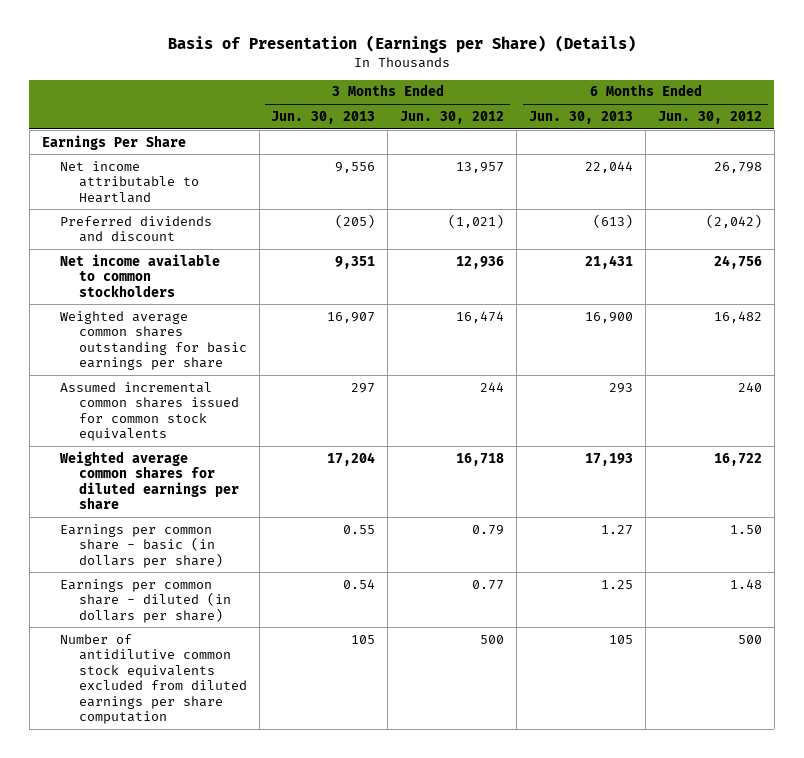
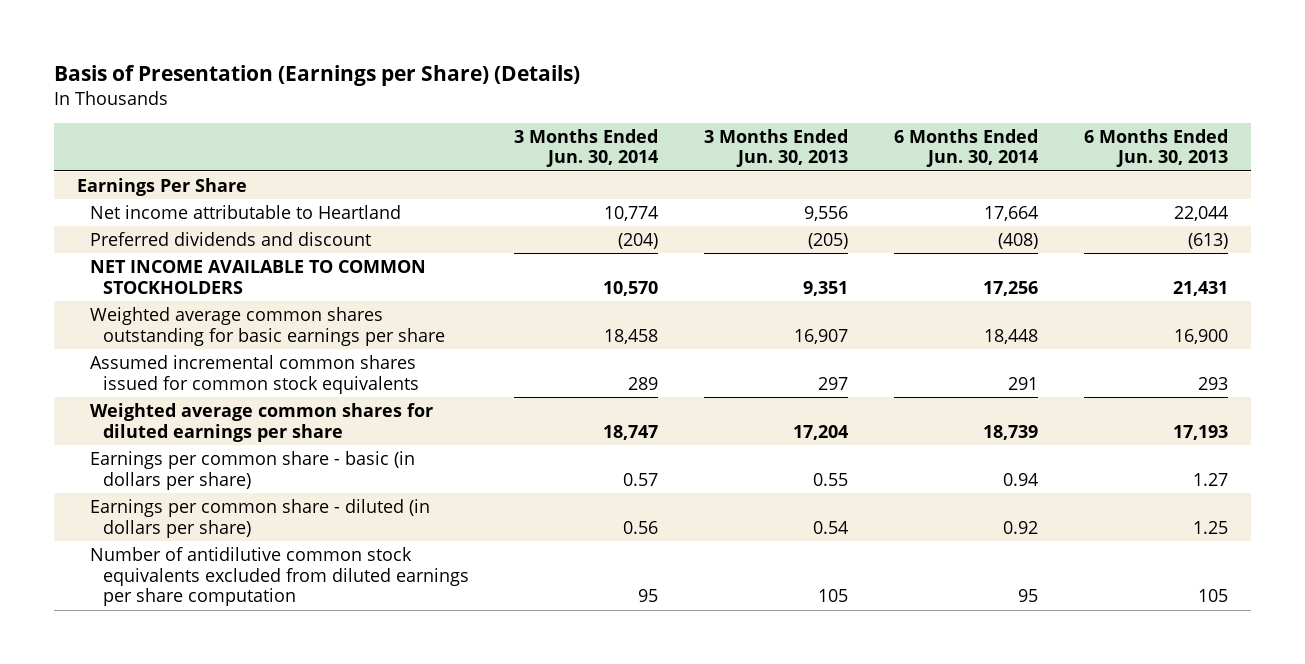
- | 3 Months Ended Jun. 30, 2013 | 3 Months Ended Jun. 30, 2012 | 6 Months Ended Jun. 30, 2013 | 6 Months Ended Jun. 30, 2012
+ | 3 Months Ended Jun. 30, 2014 | 3 Months Ended Jun. 30, 2013 | 6 Months Ended Jun. 30, 2014 | 6 Months Ended Jun. 30, 2013
- Net income available to common stockholders | 9,351 | 12,936 | 21,431 | 24,756
+ NET INCOME AVAILABLE TO COMMON STOCKHOLDERS | 10,570 | 9,351 | 17,256 | 21,431

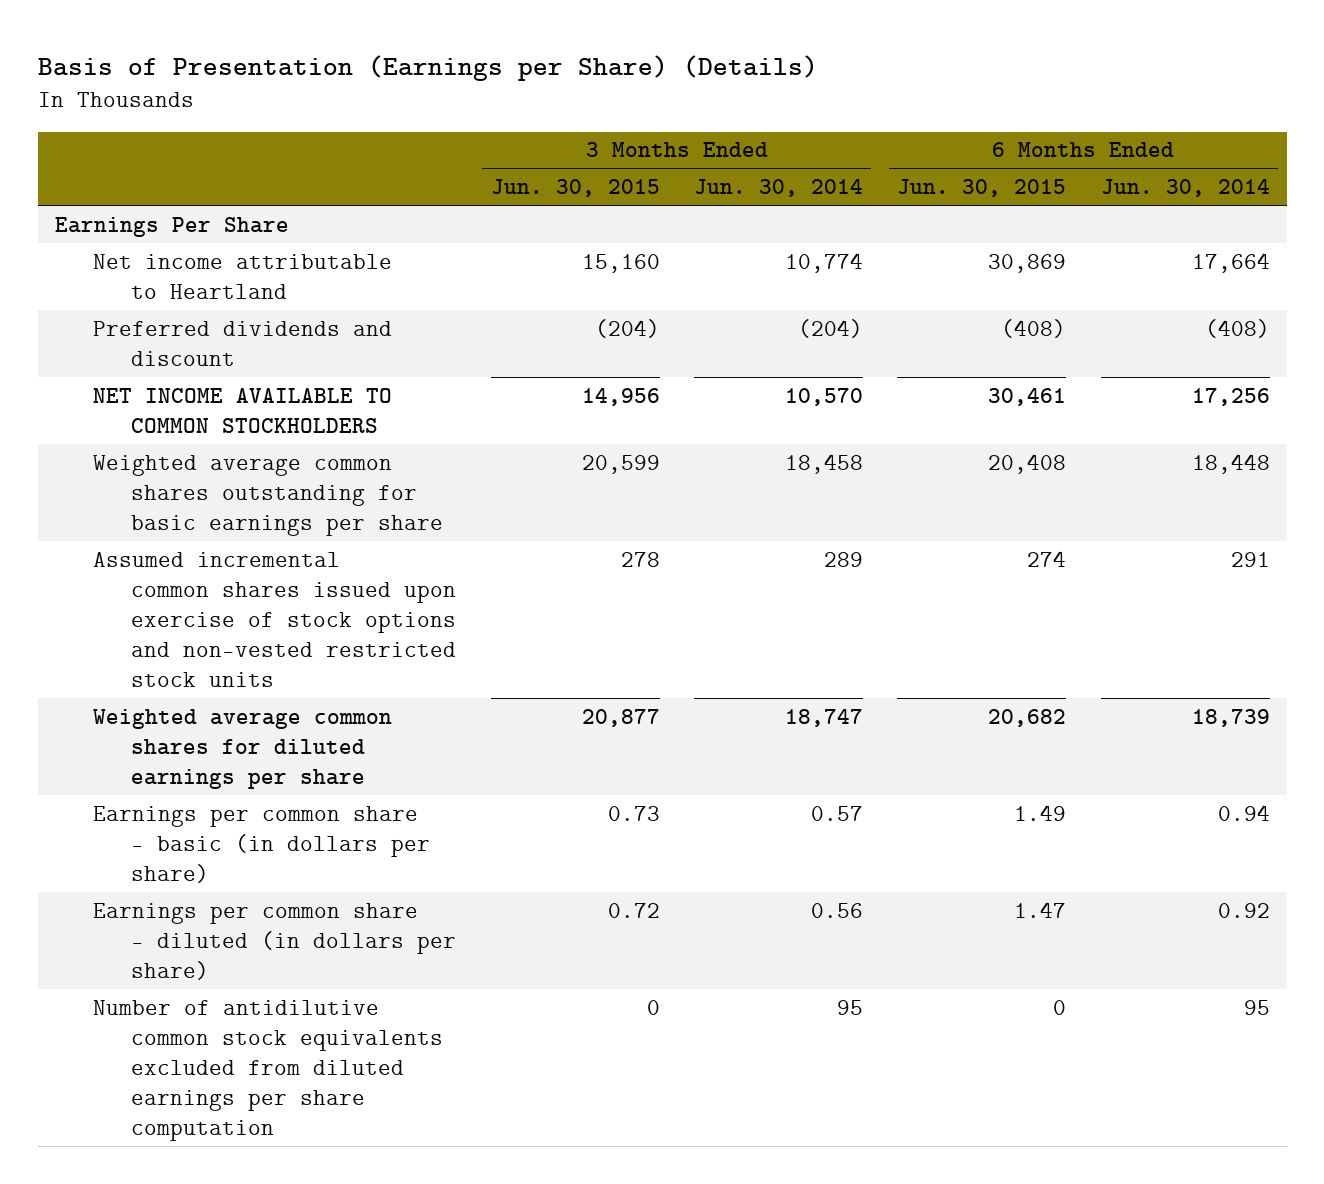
- | 3 Months Ended Jun. 30, 2014 | 3 Months Ended Jun. 30, 2013 | 6 Months Ended Jun. 30, 2014 | 6 Months Ended Jun. 30, 2013
+ | 3 Months Ended Jun. 30, 2015 | 3 Months Ended Jun. 30, 2014 | 6 Months Ended Jun. 30, 2015 | 6 Months Ended Jun. 30, 2014
- Assumed incremental common shares issued for common stock equivalents | 289 | 297 | 291 | 293
+ Assumed incremental common shares issued upon exercise of stock options and non-vested restricted stock units | 278 | 289 | 274 | 291

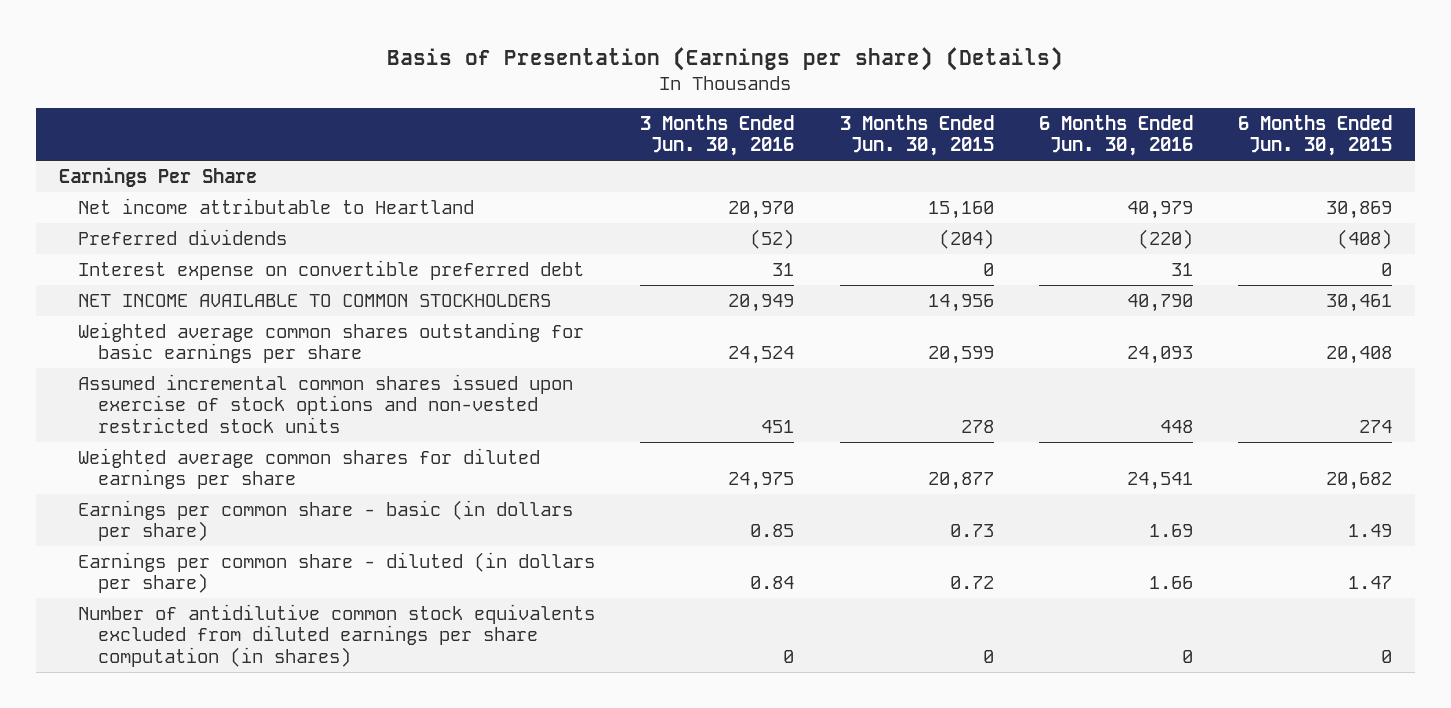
- Basis of Presentation (Earnings per Share) (Details)
+ Basis of Presentation (Earnings per share) (Details)
- | 3 Months Ended Jun. 30, 2015 | 3 Months Ended Jun. 30, 2014 | 6 Months Ended Jun. 30, 2015 | 6 Months Ended Jun. 30, 2014
+ | 3 Months Ended Jun. 30, 2016 | 3 Months Ended Jun. 30, 2015 | 6 Months Ended Jun. 30, 2016 | 6 Months Ended Jun. 30, 2015
- Preferred dividends and discount | (204) | (204) | (408) | (408)
+ Preferred dividends | (52) | (204) | (220) | (408)
+ Interest expense on convertible preferred debt | 31 | 0 | 31 | 0
- Number of antidilutive common stock equivalents excluded from diluted earnings per share computation | 0 | 95 | 0 | 95
+ Number of antidilutive common stock equivalents excluded from diluted earnings per share computation (in shares) | 0 | 0 | 0 | 0

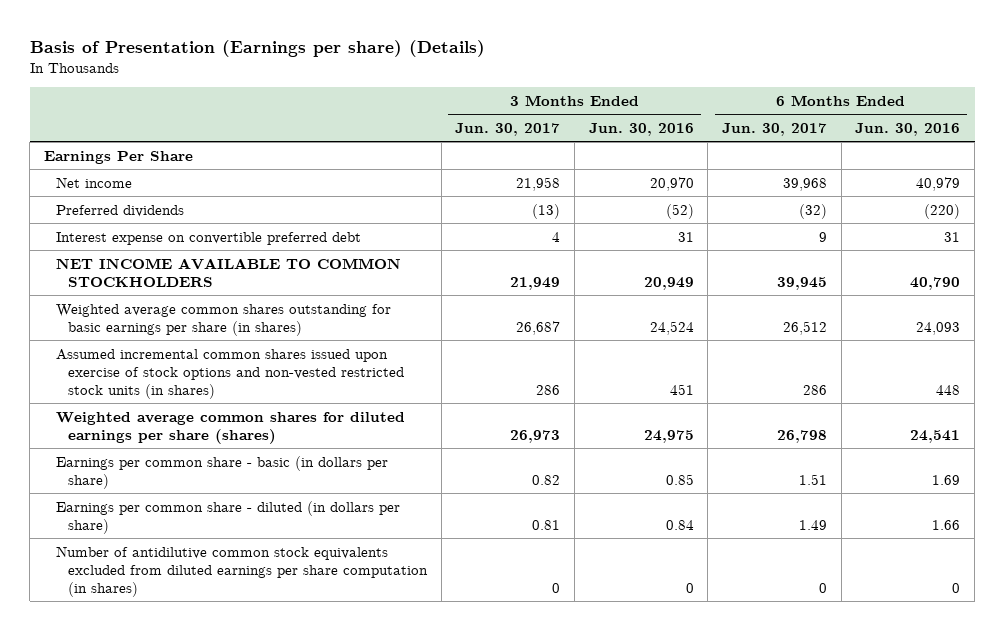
- | 3 Months Ended Jun. 30, 2016 | 3 Months Ended Jun. 30, 2015 | 6 Months Ended Jun. 30, 2016 | 6 Months Ended Jun. 30, 2015
+ | 3 Months Ended Jun. 30, 2017 | 3 Months Ended Jun. 30, 2016 | 6 Months Ended Jun. 30, 2017 | 6 Months Ended Jun. 30, 2016
- Net income attributable to Heartland | 20,970 | 15,160 | 40,979 | 30,869
+ Net income | 21,958 | 20,970 | 39,968 | 40,979
- Weighted average common shares outstanding for basic earnings per share | 24,524 | 20,599 | 24,093 | 20,408
- Assumed incremental common shares issued upon exercise of stock options and non-vested restricted stock units | 451 | 278 | 448 | 274
- Weighted average common shares for diluted earnings per share | 24,975 | 20,877 | 24,541 | 20,682
+ Weighted average common shares outstanding for basic earnings per share (in shares) | 26,687 | 24,524 | 26,512 | 24,093
+ Assumed incremental common shares issued upon exercise of stock options and non-vested restricted stock units (in shares) | 286 | 451 | 286 | 448
+ Weighted average common shares for diluted earnings per share (shares) | 26,973 | 24,975 | 26,798 | 24,541

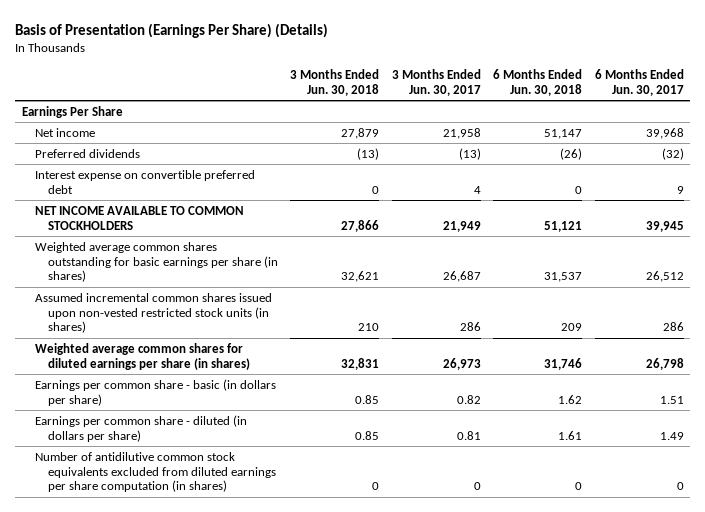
- Basis of Presentation (Earnings per share) (Details)
+ Basis of Presentation (Earnings Per Share) (Details)
- | 3 Months Ended Jun. 30, 2017 | 3 Months Ended Jun. 30, 2016 | 6 Months Ended Jun. 30, 2017 | 6 Months Ended Jun. 30, 2016
+ | 3 Months Ended Jun. 30, 2018 | 3 Months Ended Jun. 30, 2017 | 6 Months Ended Jun. 30, 2018 | 6 Months Ended Jun. 30, 2017
- Assumed incremental common shares issued upon exercise of stock options and non-vested restricted stock units (in shares) | 286 | 451 | 286 | 448
- Weighted average common shares for diluted earnings per share (shares) | 26,973 | 24,975 | 26,798 | 24,541
+ Assumed incremental common shares issued upon non-vested restricted stock units (in shares) | 210 | 286 | 209 | 286
+ Weighted average common shares for diluted earnings per share (in shares) | 32,831 | 26,973 | 31,746 | 26,798

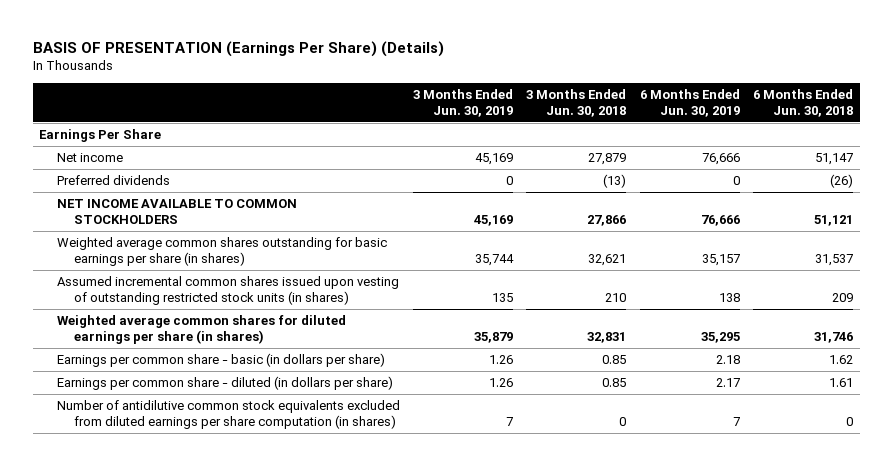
- Basis of Presentation (Earnings Per Share) (Details)
+ BASIS OF PRESENTATION (Earnings Per Share) (Details)
- | 3 Months Ended Jun. 30, 2018 | 3 Months Ended Jun. 30, 2017 | 6 Months Ended Jun. 30, 2018 | 6 Months Ended Jun. 30, 2017
+ | 3 Months Ended Jun. 30, 2019 | 3 Months Ended Jun. 30, 2018 | 6 Months Ended Jun. 30, 2019 | 6 Months Ended Jun. 30, 2018
- Interest expense on convertible preferred debt | 0 | 4 | 0 | 9
- Assumed incremental common shares issued upon non-vested restricted stock units (in shares) | 210 | 286 | 209 | 286
+ Assumed incremental common shares issued upon vesting of outstanding restricted stock units (in shares) | 135 | 210 | 138 | 209

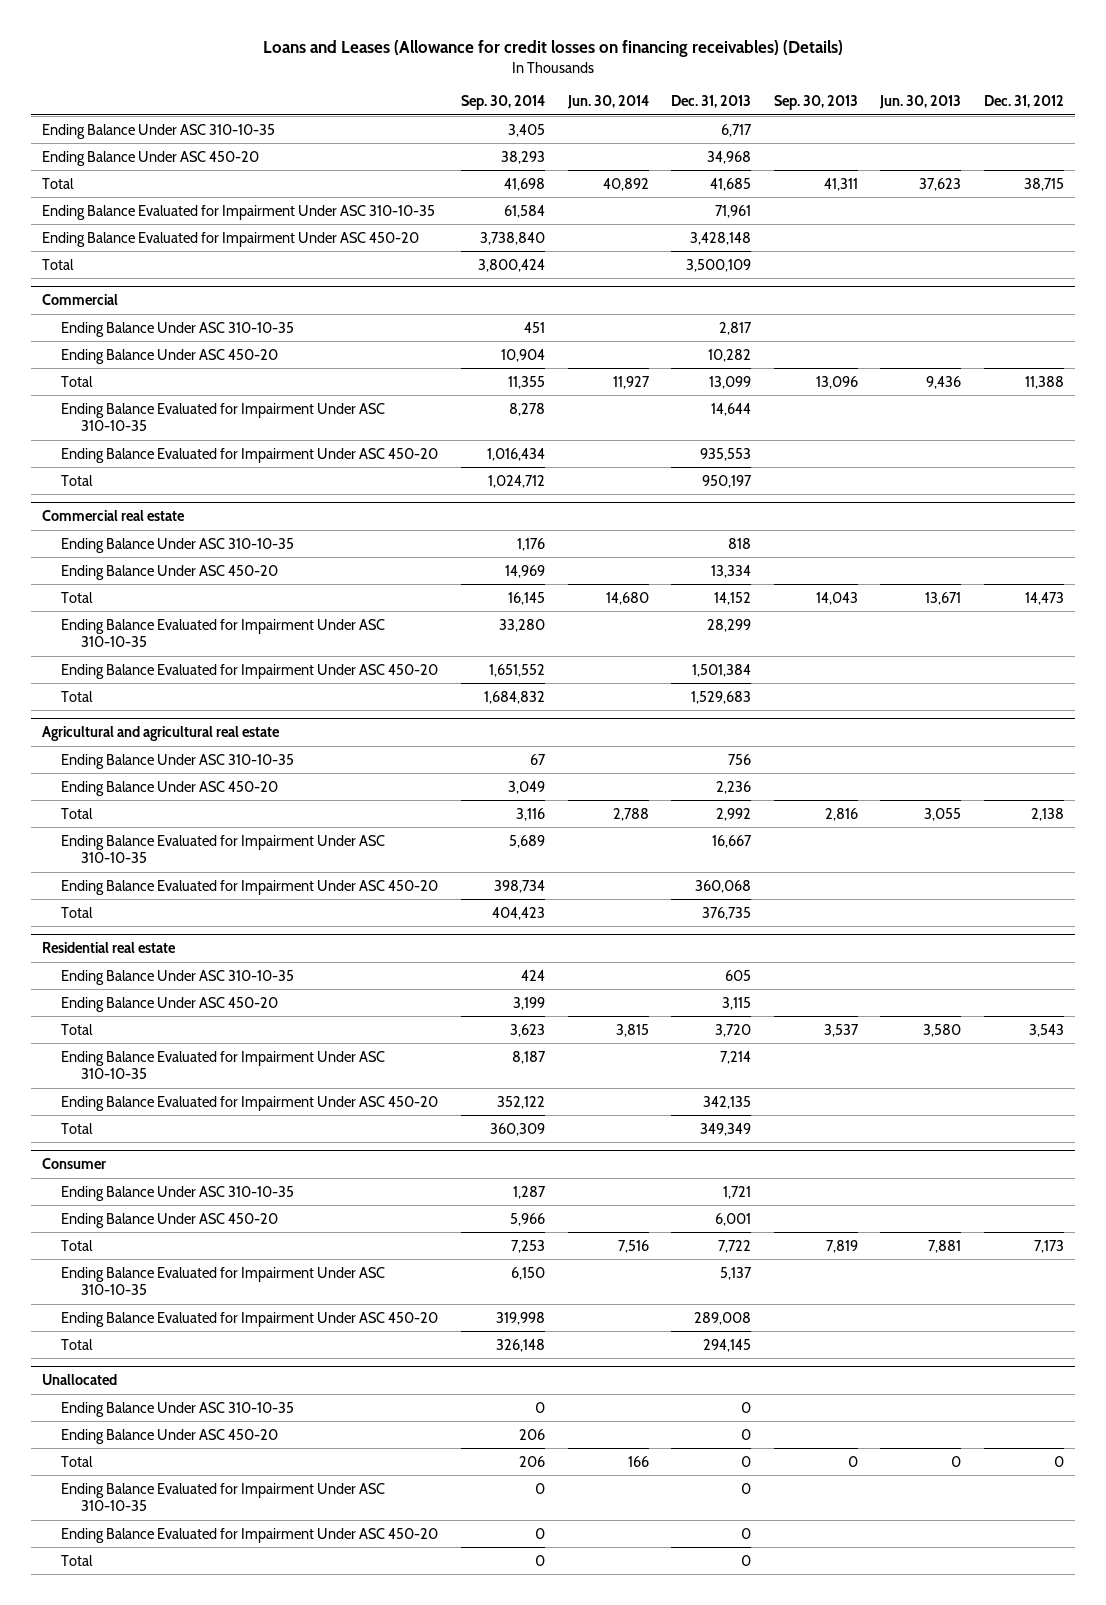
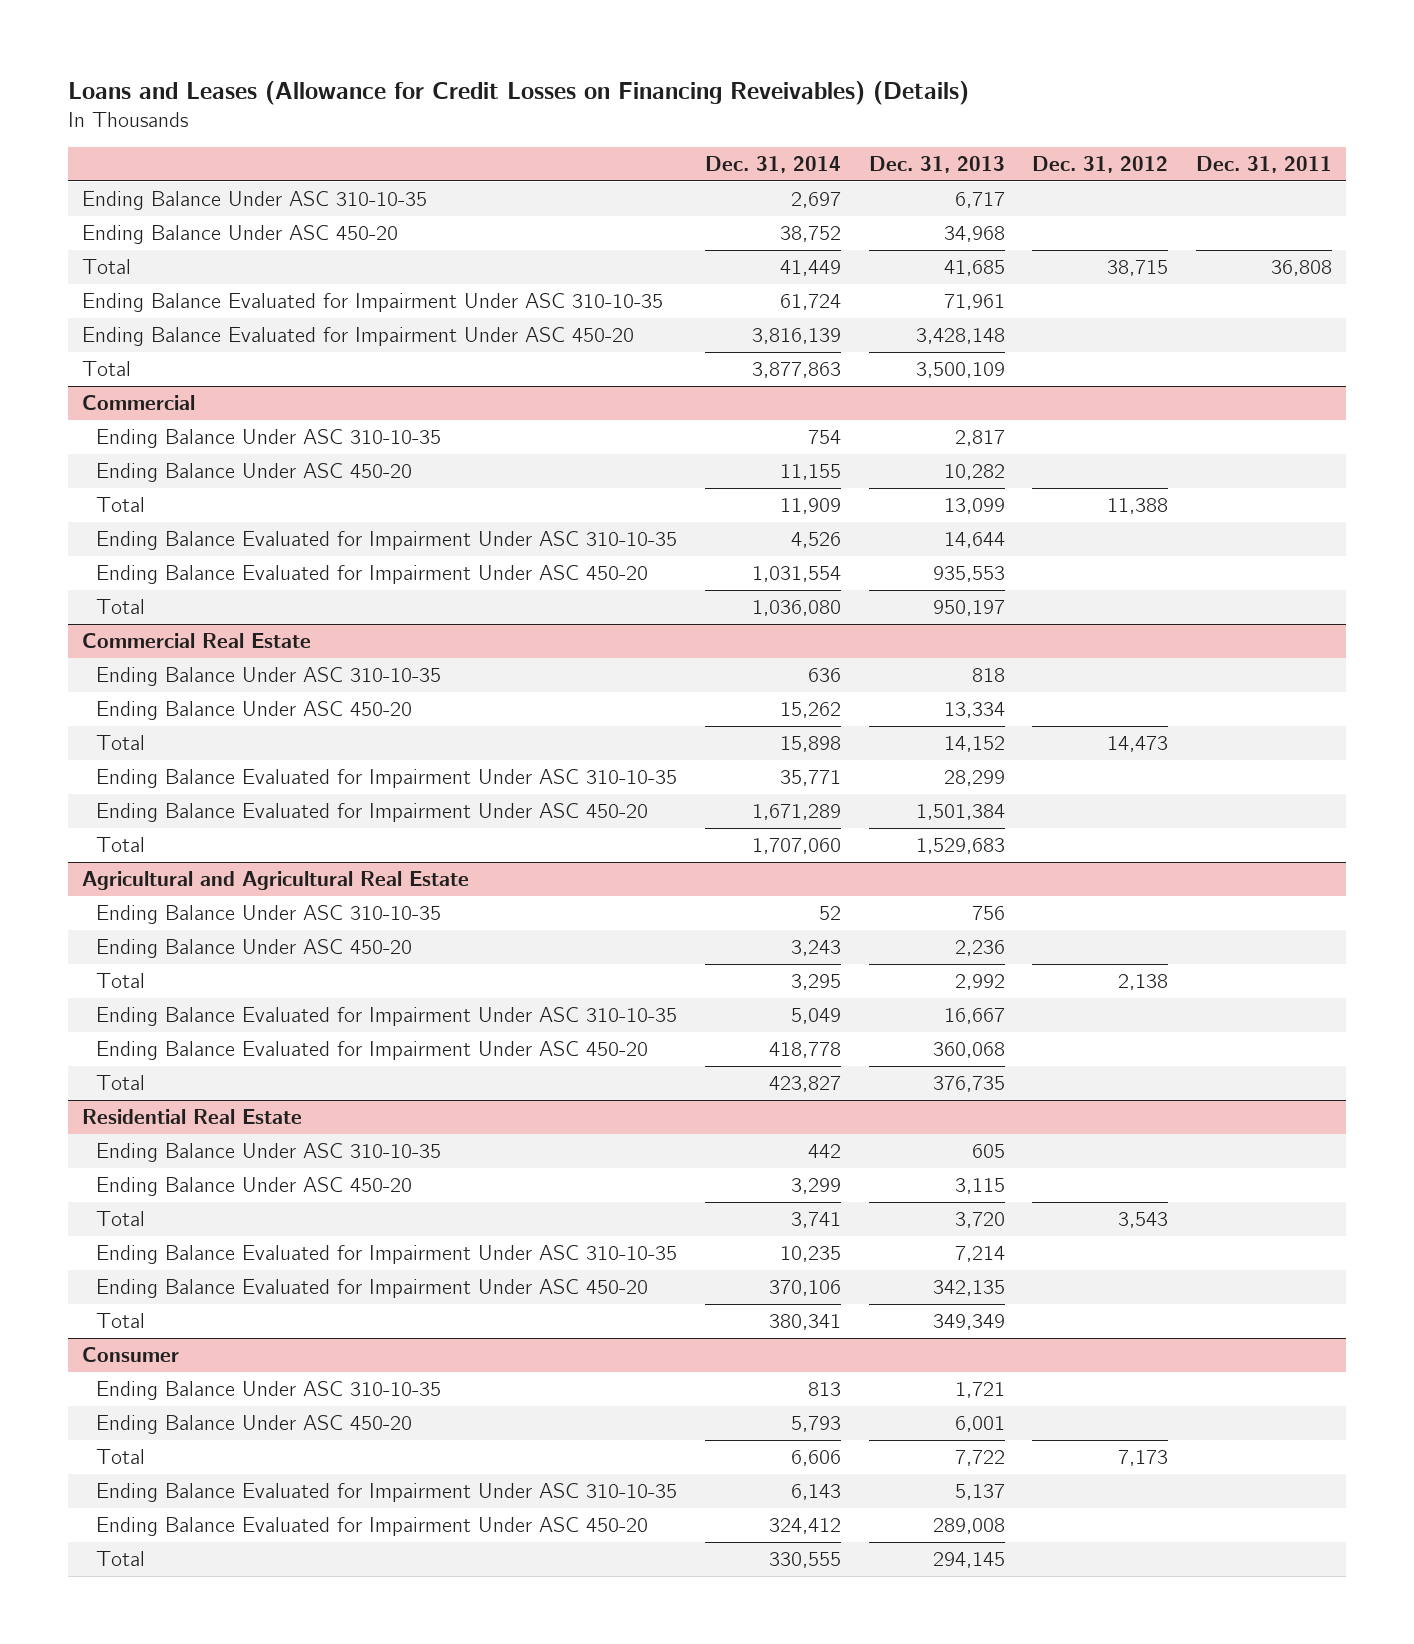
- Loans and Leases (Allowance for credit losses on financing receivables) (Details)
+ Loans and Leases (Allowance for Credit Losses on Financing Reveivables) (Details)
- | Sep. 30, 2014 | Jun. 30, 2014 | Dec. 31, 2013 | Sep. 30, 2013 | Jun. 30, 2013 | Dec. 31, 2012
+ | Dec. 31, 2014 | Dec. 31, 2013 | Dec. 31, 2012 | Dec. 31, 2011
- Commercial real estate
+ Commercial Real Estate
- Agricultural and agricultural real estate
+ Agricultural and Agricultural Real Estate
- Residential real estate
+ Residential Real Estate
- Unallocated
- Ending Balance Under ASC 310-10-35 | 0 | | 0 | | |
- Ending Balance Under ASC 450-20 | 206 | | 0 | | |
- Total | 206 | 166 | 0 | 0 | 0 | 0
- Ending Balance Evaluated for Impairment Under ASC 310-10-35 | 0 | | 0 | | |
- Ending Balance Evaluated for Impairment Under ASC 450-20 | 0 | | 0 | | |
- Total | 0 | | 0 | | |

